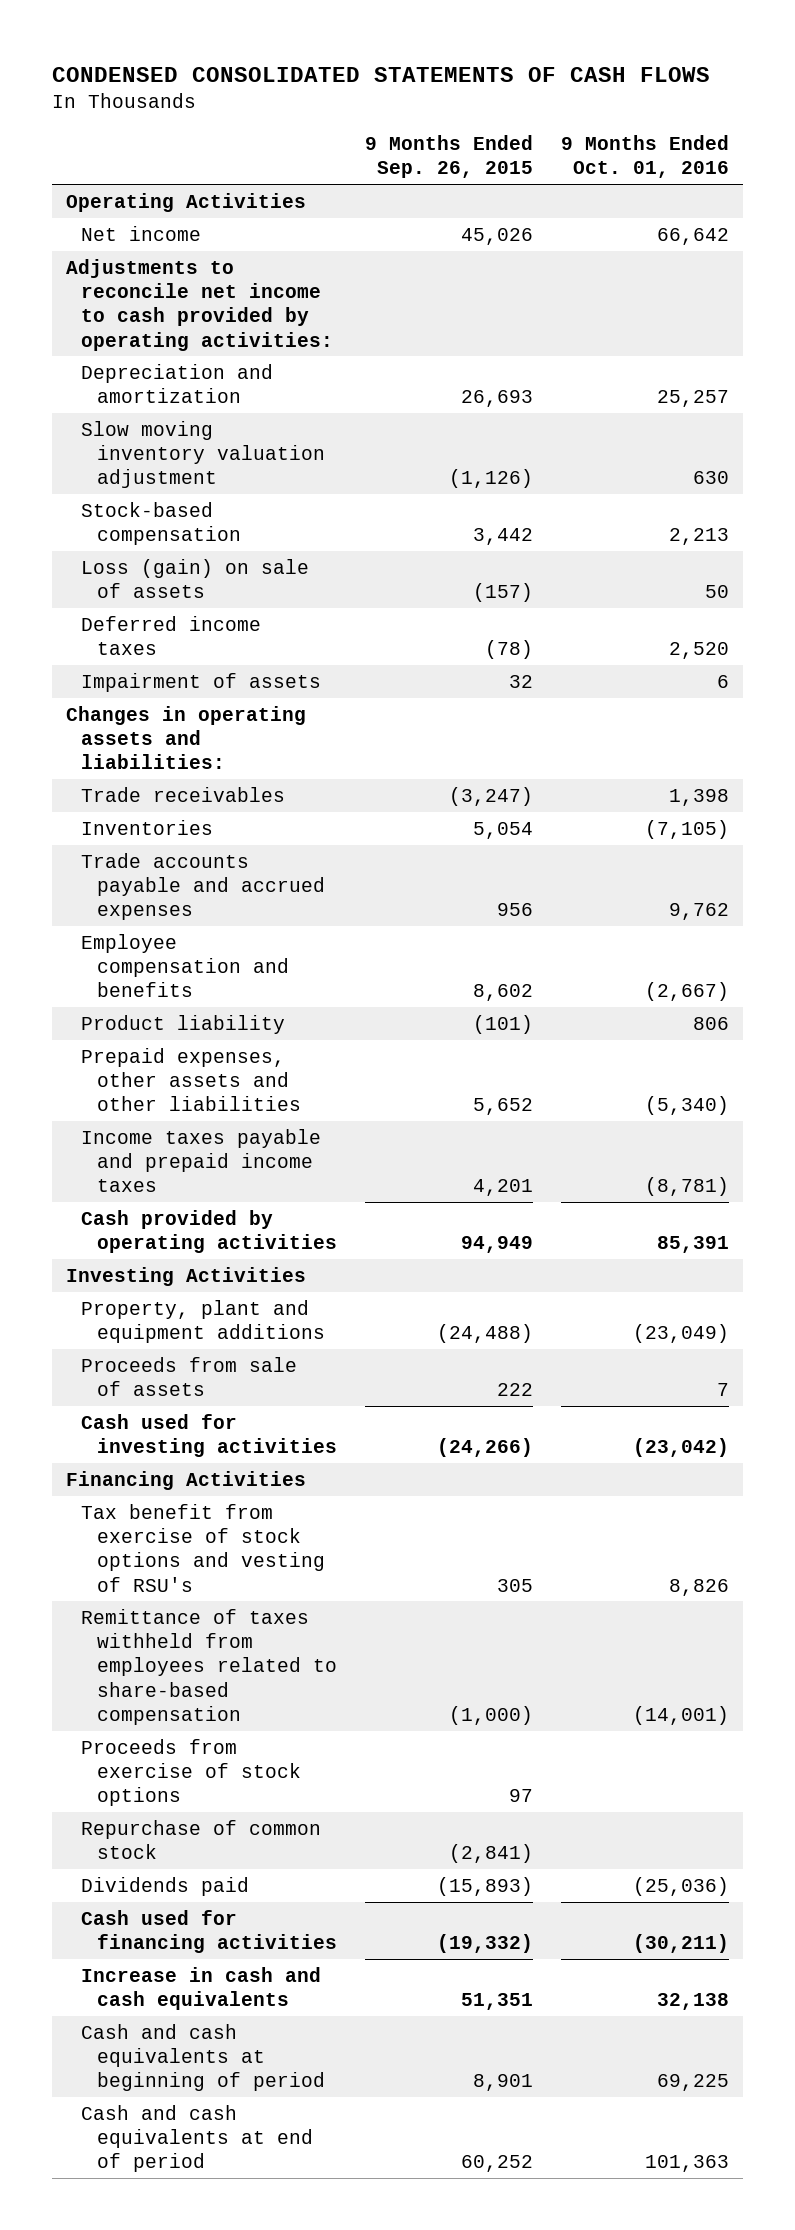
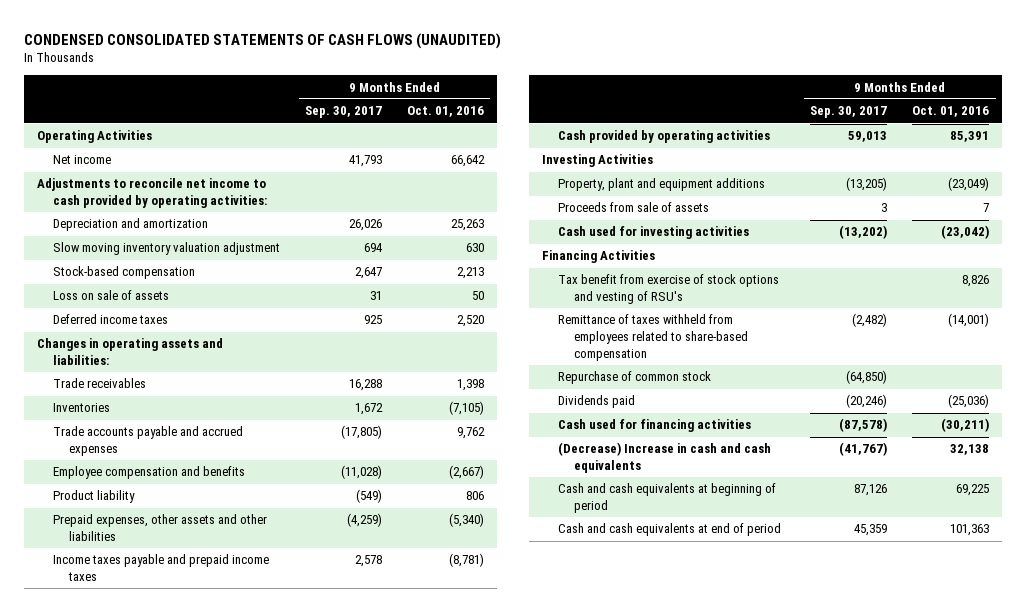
- CONDENSED CONSOLIDATED STATEMENTS OF CASH FLOWS
+ CONDENSED CONSOLIDATED STATEMENTS OF CASH FLOWS (UNAUDITED)
- | 9 Months Ended Sep. 26, 2015 | 9 Months Ended Oct. 01, 2016
+ | 9 Months Ended Sep. 30, 2017 | 9 Months Ended Oct. 01, 2016
- Depreciation and amortization | 26,693 | 25,257
+ Depreciation and amortization | 26,026 | 25,263
- Loss (gain) on sale of assets | (157) | 50
+ Loss on sale of assets | 31 | 50
- Impairment of assets | 32 | 6
- Proceeds from exercise of stock options | 97 |
- Increase in cash and cash equivalents | 51,351 | 32,138
+ (Decrease) Increase in cash and cash equivalents | (41,767) | 32,138

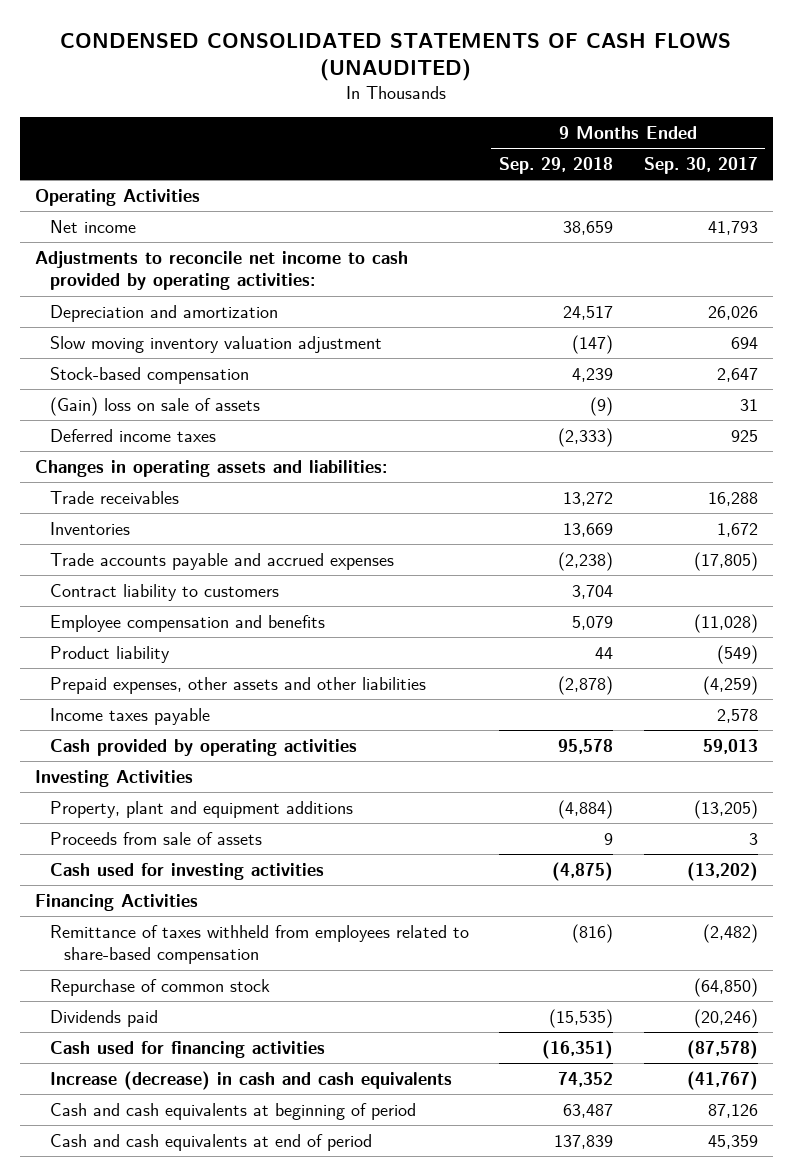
- | 9 Months Ended Sep. 30, 2017 | 9 Months Ended Oct. 01, 2016
+ | 9 Months Ended Sep. 29, 2018 | 9 Months Ended Sep. 30, 2017
- Loss on sale of assets | 31 | 50
+ (Gain) loss on sale of assets | (9) | 31
+ Contract liability to customers | 3,704 |
- Income taxes payable and prepaid income taxes | 2,578 | (8,781)
+ Income taxes payable | | 2,578
- Tax benefit from exercise of stock options and vesting of RSU's | | 8,826
- (Decrease) Increase in cash and cash equivalents | (41,767) | 32,138
+ Increase (decrease) in cash and cash equivalents | 74,352 | (41,767)

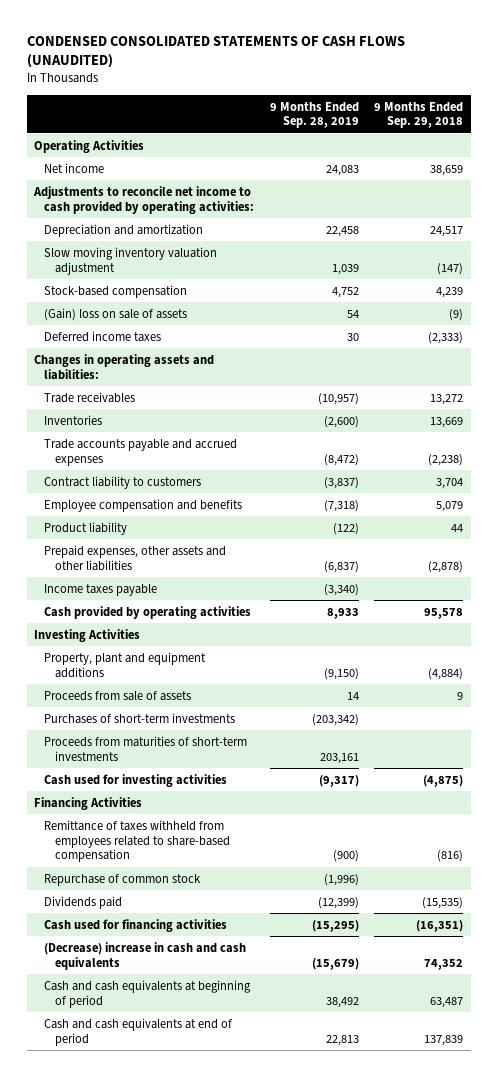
- | 9 Months Ended Sep. 29, 2018 | 9 Months Ended Sep. 30, 2017
+ | 9 Months Ended Sep. 28, 2019 | 9 Months Ended Sep. 29, 2018
+ Purchases of short-term investments | (203,342) |
+ Proceeds from maturities of short-term investments | 203,161 |
- Increase (decrease) in cash and cash equivalents | 74,352 | (41,767)
+ (Decrease) increase in cash and cash equivalents | (15,679) | 74,352

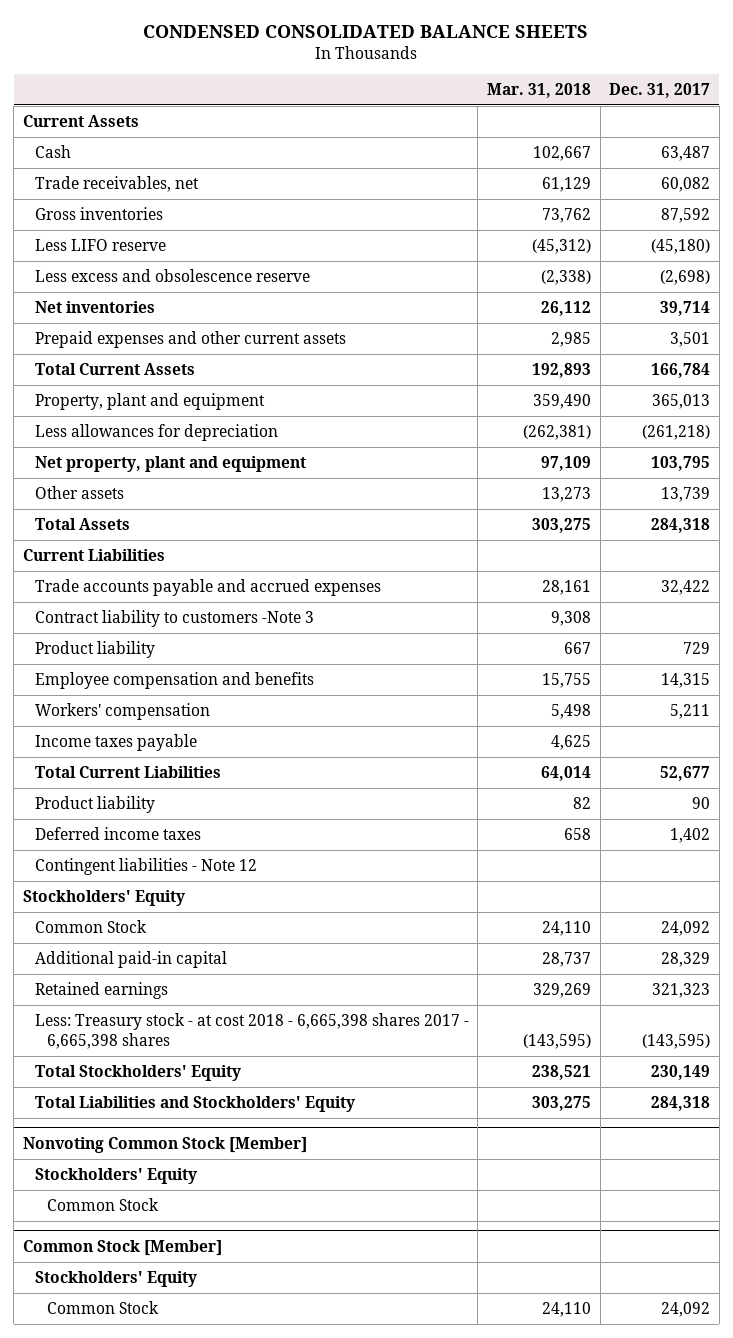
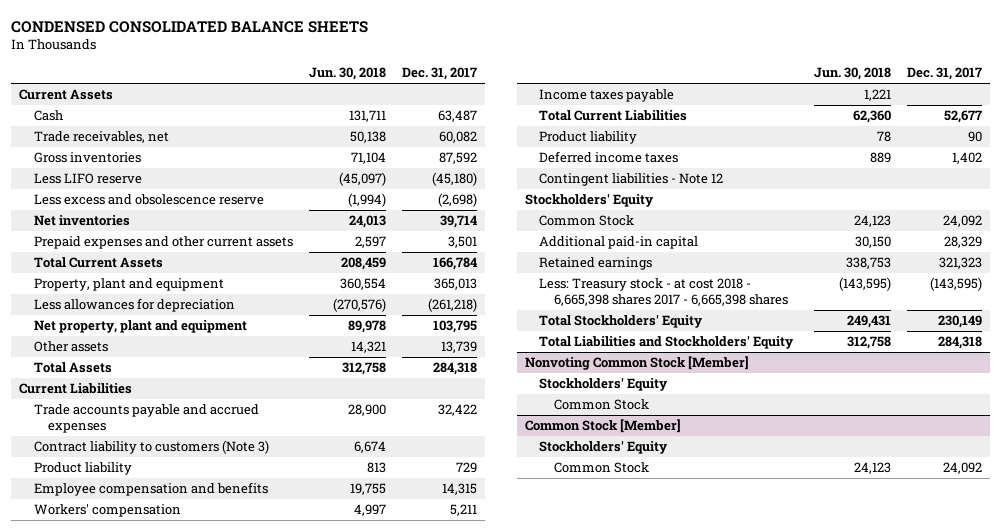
- | Mar. 31, 2018 | Dec. 31, 2017
+ | Jun. 30, 2018 | Dec. 31, 2017
- Contract liability to customers -Note 3 | 9,308 |
+ Contract liability to customers (Note 3) | 6,674 |

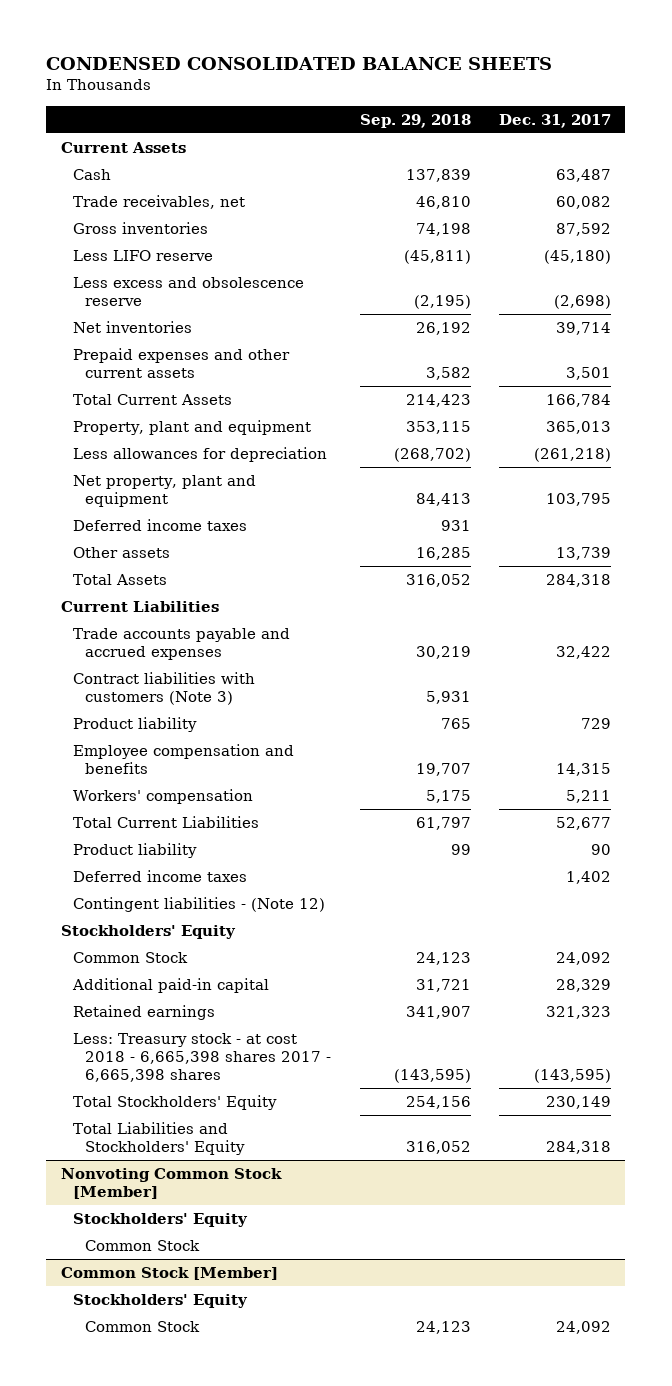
- | Jun. 30, 2018 | Dec. 31, 2017
+ | Sep. 29, 2018 | Dec. 31, 2017
+ Deferred income taxes | 931 |
- Contract liability to customers (Note 3) | 6,674 |
+ Contract liabilities with customers (Note 3) | 5,931 |
- Income taxes payable | 1,221 |
- Contingent liabilities - Note 12
+ Contingent liabilities - (Note 12)

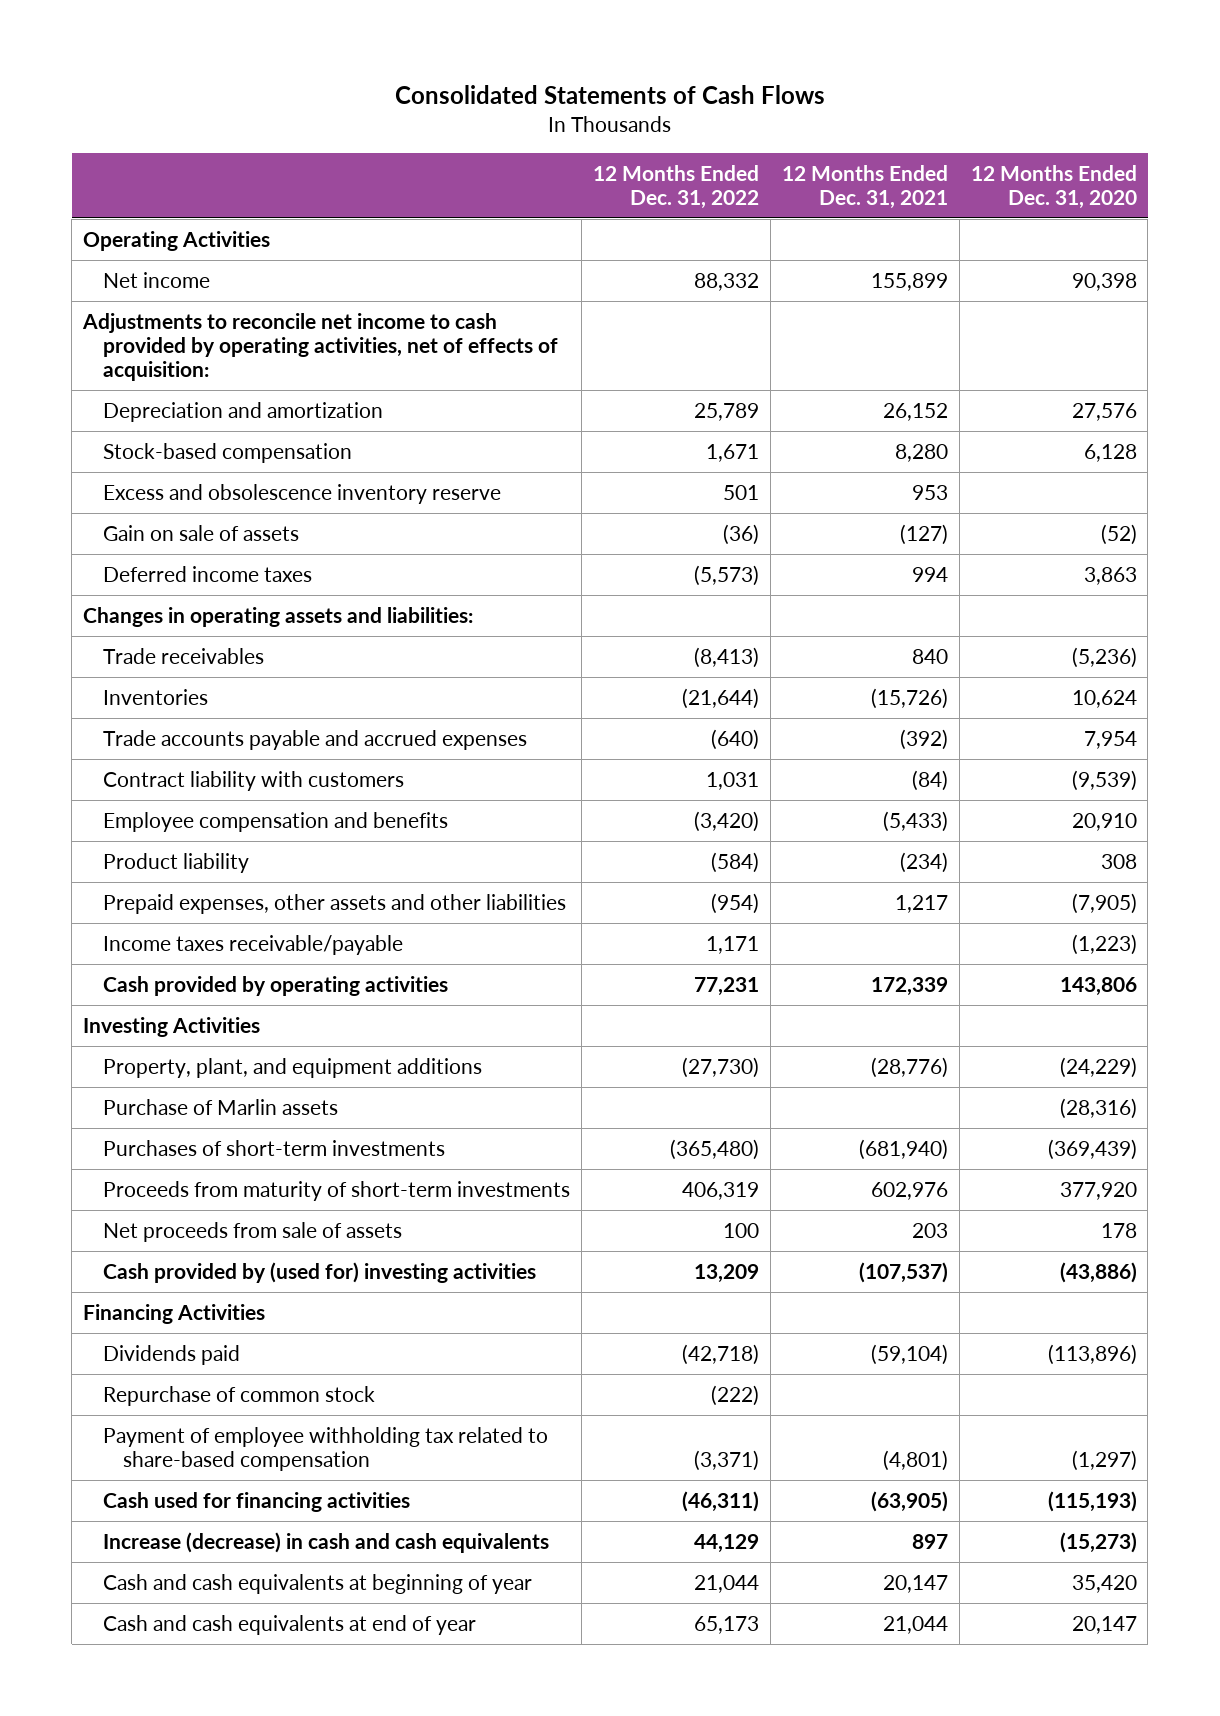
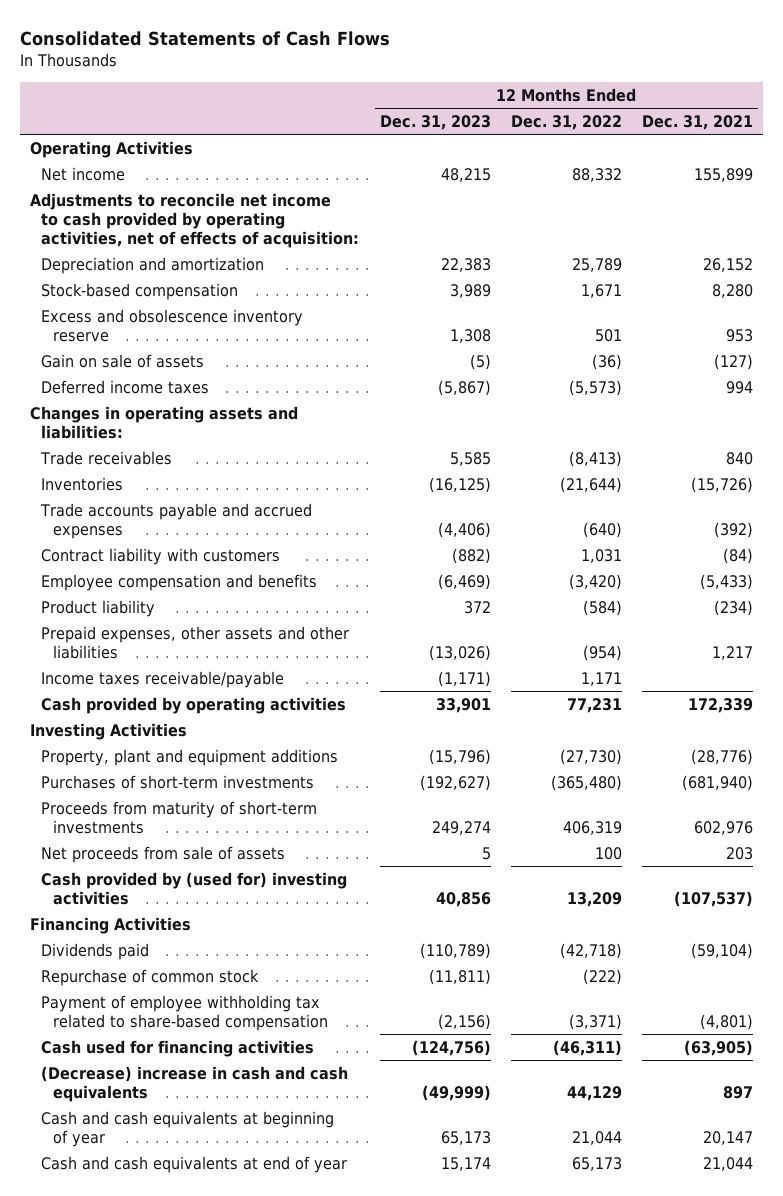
- | 12 Months Ended Dec. 31, 2022 | 12 Months Ended Dec. 31, 2021 | 12 Months Ended Dec. 31, 2020
+ | 12 Months Ended Dec. 31, 2023 | 12 Months Ended Dec. 31, 2022 | 12 Months Ended Dec. 31, 2021
- Property, plant, and equipment additions | (27,730) | (28,776) | (24,229)
- Purchase of Marlin assets | | | (28,316)
+ Property, plant and equipment additions | (15,796) | (27,730) | (28,776)
- Increase (decrease) in cash and cash equivalents | 44,129 | 897 | (15,273)
+ (Decrease) increase in cash and cash equivalents | (49,999) | 44,129 | 897

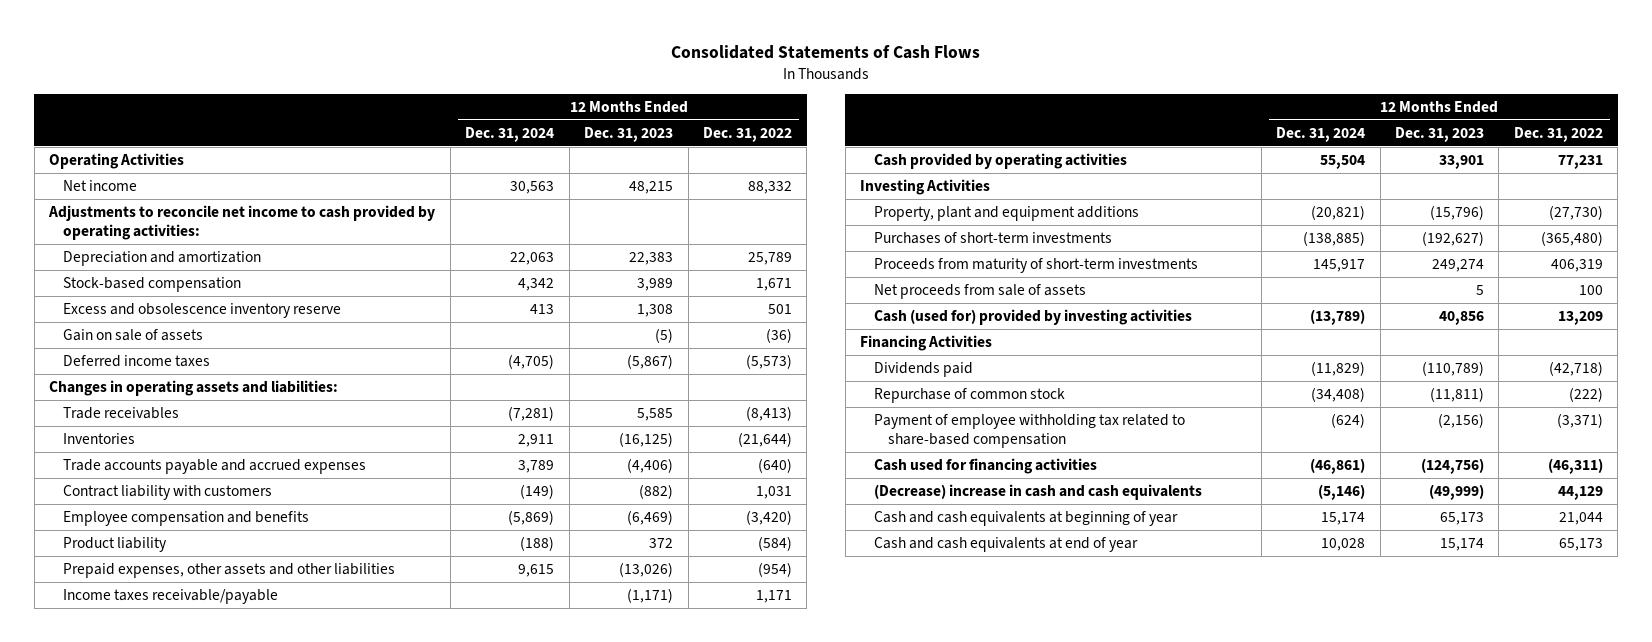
- | 12 Months Ended Dec. 31, 2023 | 12 Months Ended Dec. 31, 2022 | 12 Months Ended Dec. 31, 2021
+ | 12 Months Ended Dec. 31, 2024 | 12 Months Ended Dec. 31, 2023 | 12 Months Ended Dec. 31, 2022
- Adjustments to reconcile net income to cash provided by operating activities, net of effects of acquisition:
+ Adjustments to reconcile net income to cash provided by operating activities:
- Cash provided by (used for) investing activities | 40,856 | 13,209 | (107,537)
+ Cash (used for) provided by investing activities | (13,789) | 40,856 | 13,209

